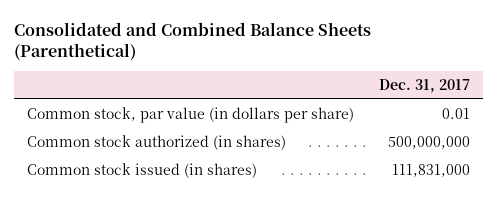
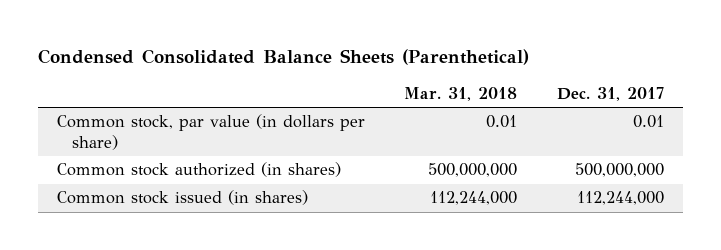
- Consolidated and Combined Balance Sheets (Parenthetical)
+ Condensed Consolidated Balance Sheets (Parenthetical)
- | Dec. 31, 2017
+ | Mar. 31, 2018 | Dec. 31, 2017
- Common stock issued (in shares) | 111,831,000
+ Common stock issued (in shares) | 112,244,000 | 112,244,000

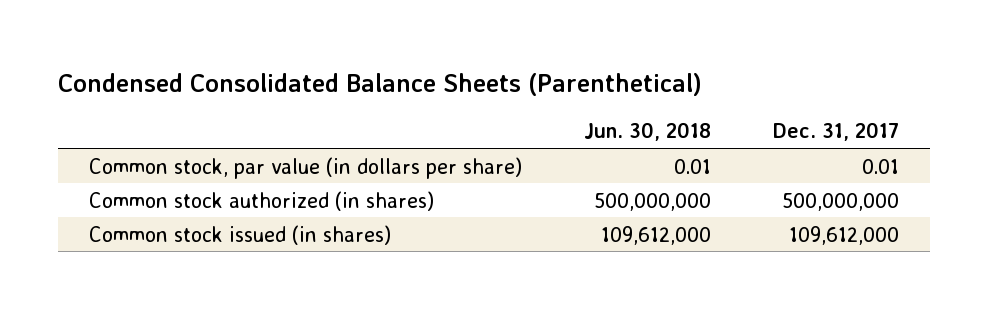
- | Mar. 31, 2018 | Dec. 31, 2017
+ | Jun. 30, 2018 | Dec. 31, 2017
- Common stock issued (in shares) | 112,244,000 | 112,244,000
+ Common stock issued (in shares) | 109,612,000 | 109,612,000

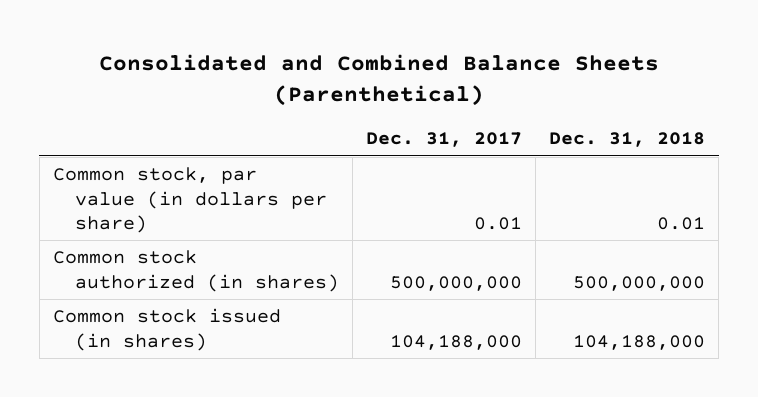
- Condensed Consolidated Balance Sheets (Parenthetical)
+ Consolidated and Combined Balance Sheets (Parenthetical)
- | Jun. 30, 2018 | Dec. 31, 2017
+ | Dec. 31, 2017 | Dec. 31, 2018
- Common stock issued (in shares) | 109,612,000 | 109,612,000
+ Common stock issued (in shares) | 104,188,000 | 104,188,000

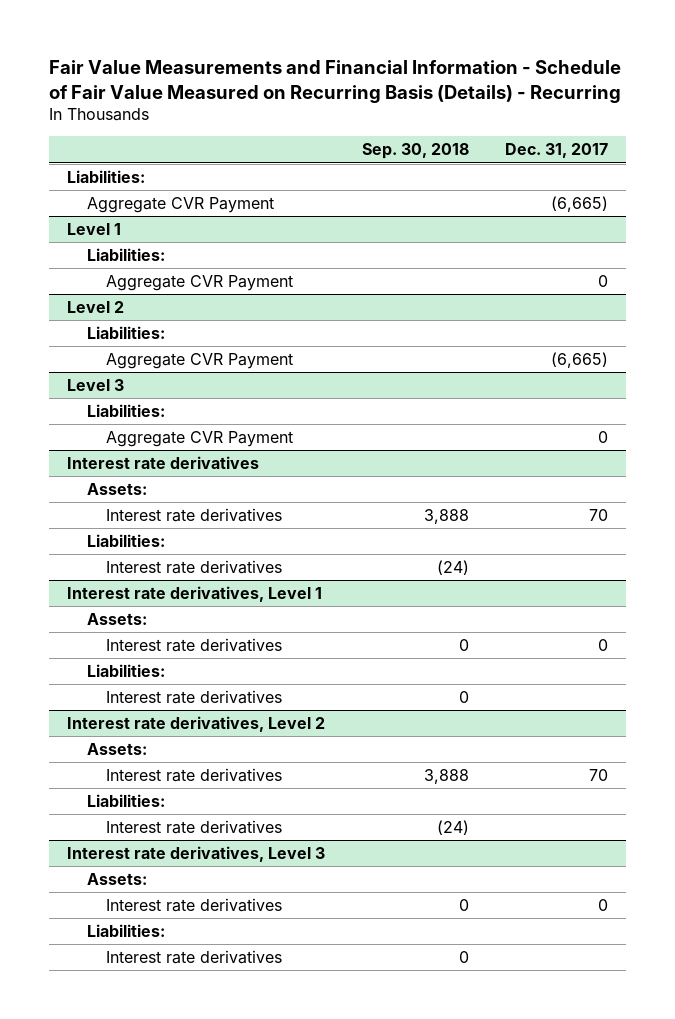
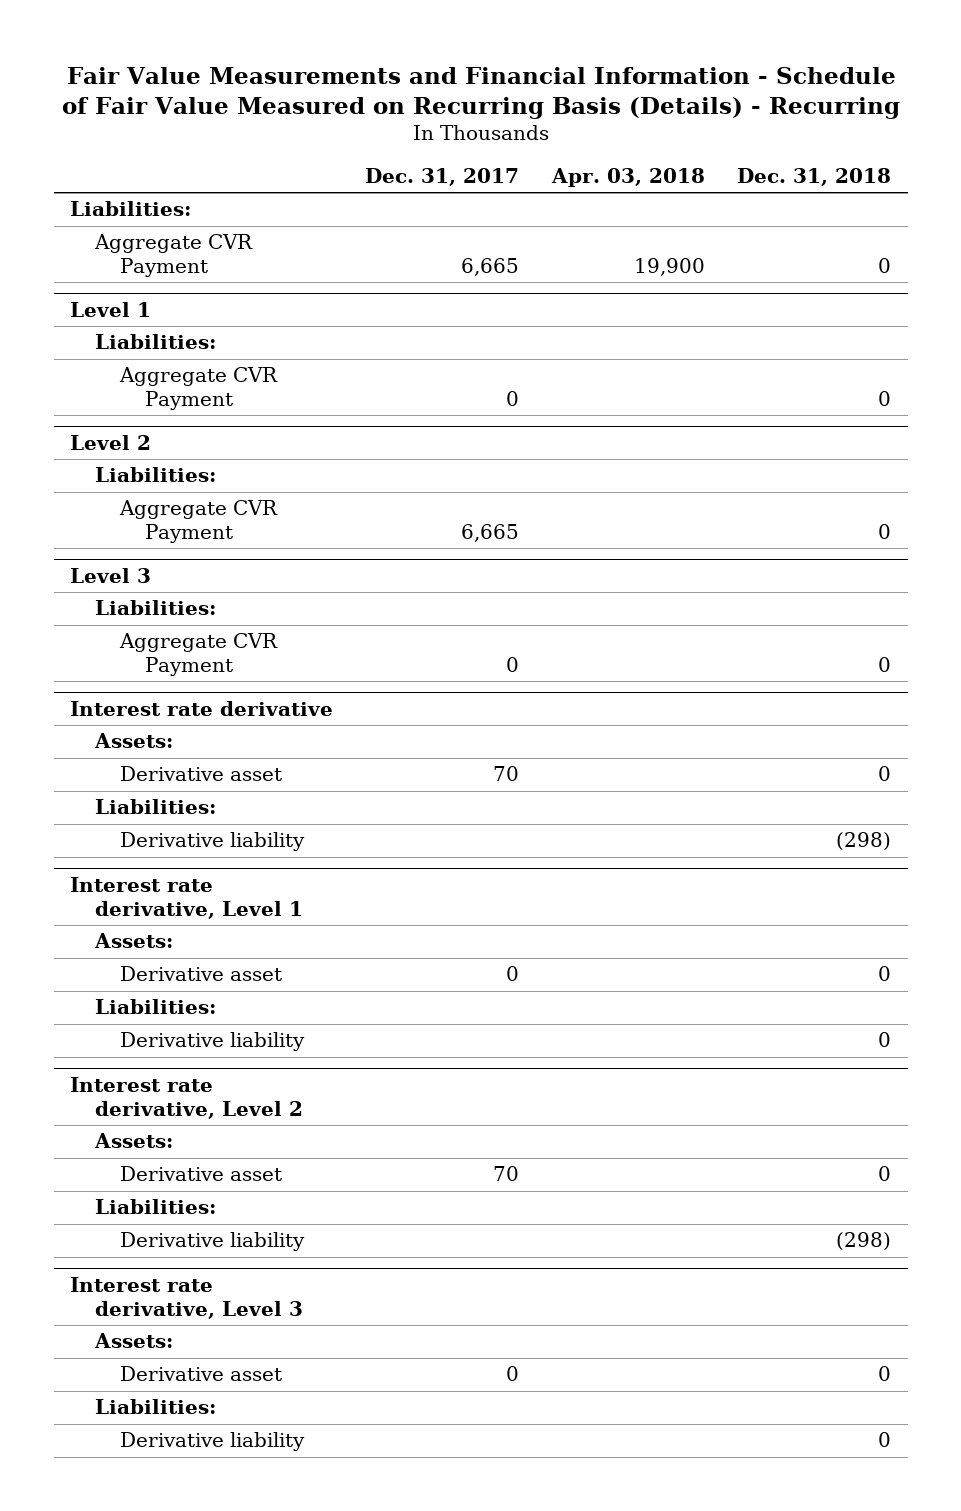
- | Sep. 30, 2018 | Dec. 31, 2017
+ | Dec. 31, 2017 | Apr. 03, 2018 | Dec. 31, 2018
- Aggregate CVR Payment | | (6,665)
+ Aggregate CVR Payment | 6,665 | 19,900 | 0
@ Level 2
- Aggregate CVR Payment | | (6,665)
+ Aggregate CVR Payment | 6,665 | | 0
- Interest rate derivatives
+ Interest rate derivative
- Interest rate derivatives | 3,888 | 70
+ Derivative asset | 70 | | 0
- Interest rate derivatives | (24) |
- Interest rate derivatives, Level 1
+ Derivative liability | | | (298)
+ Interest rate derivative, Level 1
- Interest rate derivatives | 0 | 0
+ Derivative asset | 0 | | 0
- Interest rate derivatives | 0 |
- Interest rate derivatives, Level 2
+ Derivative liability | | | 0
+ Interest rate derivative, Level 2
- Interest rate derivatives | 3,888 | 70
+ Derivative asset | 70 | | 0
- Interest rate derivatives | (24) |
- Interest rate derivatives, Level 3
+ Derivative liability | | | (298)
+ Interest rate derivative, Level 3
- Interest rate derivatives | 0 | 0
+ Derivative asset | 0 | | 0
- Interest rate derivatives | 0 |
+ Derivative liability | | | 0

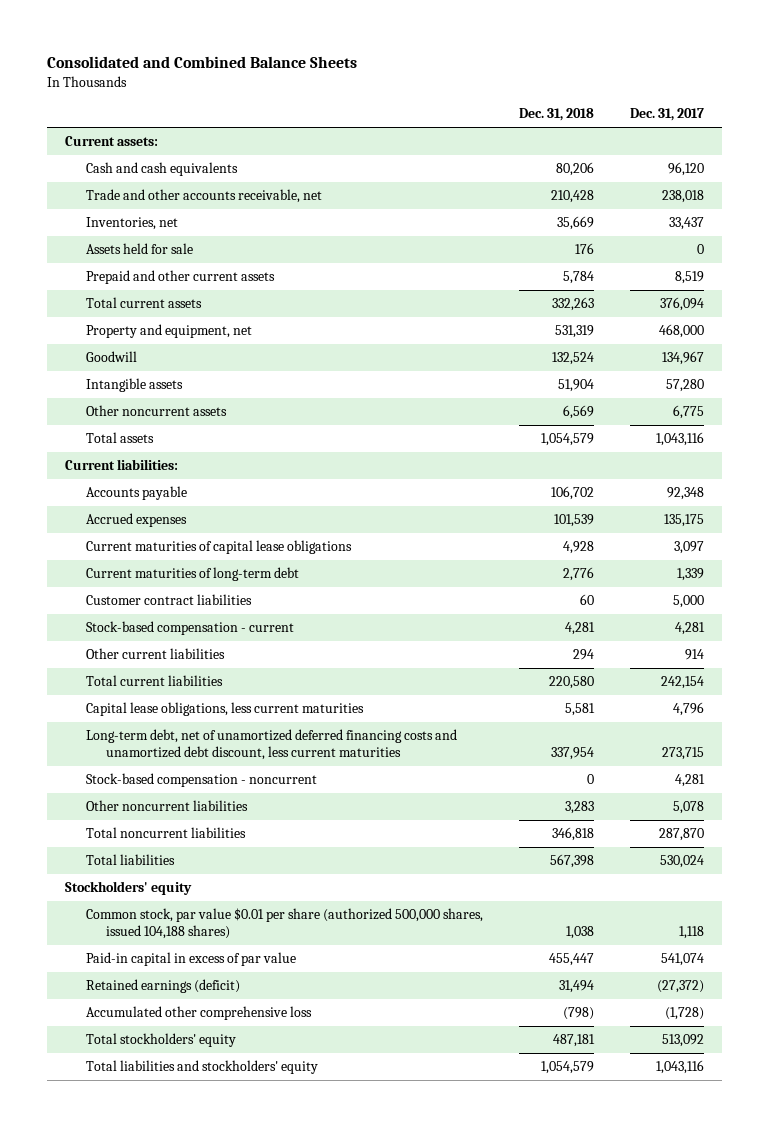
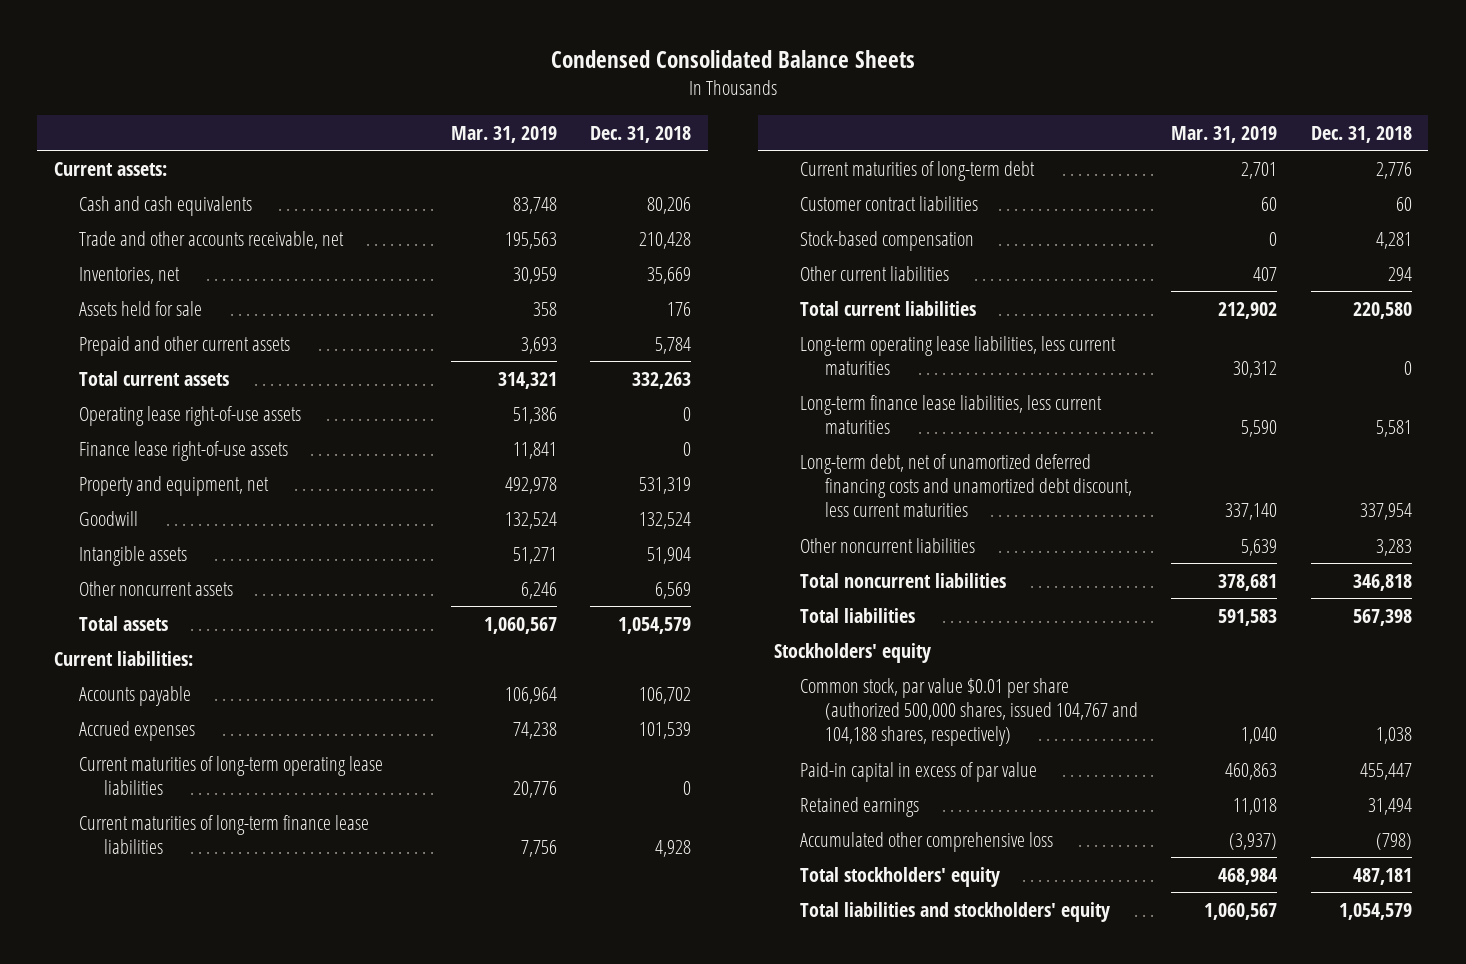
- Consolidated and Combined Balance Sheets
+ Condensed Consolidated Balance Sheets
- | Dec. 31, 2018 | Dec. 31, 2017
+ | Mar. 31, 2019 | Dec. 31, 2018
+ Operating lease right-of-use assets | 51,386 | 0
+ Finance lease right-of-use assets | 11,841 | 0
- Current maturities of capital lease obligations | 4,928 | 3,097
+ Current maturities of long-term operating lease liabilities | 20,776 | 0
+ Current maturities of long-term finance lease liabilities | 7,756 | 4,928
- Stock-based compensation - current | 4,281 | 4,281
+ Stock-based compensation | 0 | 4,281
- Capital lease obligations, less current maturities | 5,581 | 4,796
+ Long-term operating lease liabilities, less current maturities | 30,312 | 0
+ Long-term finance lease liabilities, less current maturities | 5,590 | 5,581
- Stock-based compensation - noncurrent | 0 | 4,281
- Common stock, par value $0.01 per share (authorized 500,000 shares, issued 104,188 shares) | 1,038 | 1,118
+ Common stock, par value $0.01 per share (authorized 500,000 shares, issued 104,767 and 104,188 shares, respectively) | 1,040 | 1,038
- Retained earnings (deficit) | 31,494 | (27,372)
+ Retained earnings | 11,018 | 31,494

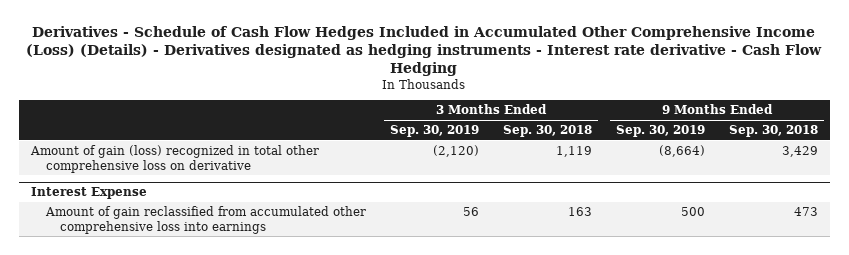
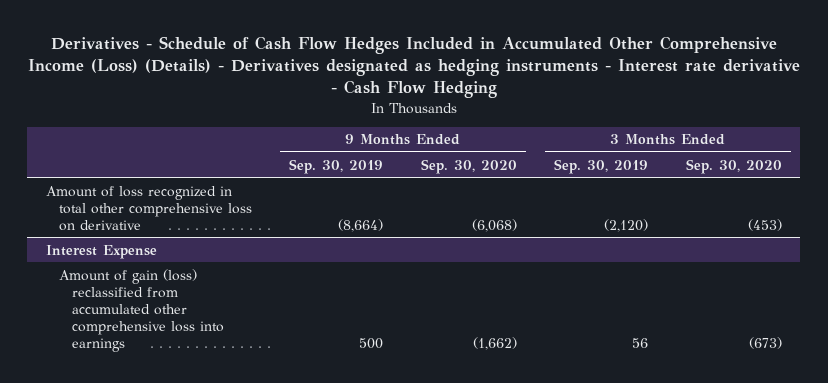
- | 3 Months Ended Sep. 30, 2019 | 3 Months Ended Sep. 30, 2018 | 9 Months Ended Sep. 30, 2019 | 9 Months Ended Sep. 30, 2018
+ | 9 Months Ended Sep. 30, 2019 | 9 Months Ended Sep. 30, 2020 | 3 Months Ended Sep. 30, 2019 | 3 Months Ended Sep. 30, 2020
- Amount of gain (loss) recognized in total other comprehensive loss on derivative | (2,120) | 1,119 | (8,664) | 3,429
+ Amount of loss recognized in total other comprehensive loss on derivative | (8,664) | (6,068) | (2,120) | (453)
@ Interest Expense
- Amount of gain reclassified from accumulated other comprehensive loss into earnings | 56 | 163 | 500 | 473
+ Amount of gain (loss) reclassified from accumulated other comprehensive loss into earnings | 500 | (1,662) | 56 | (673)

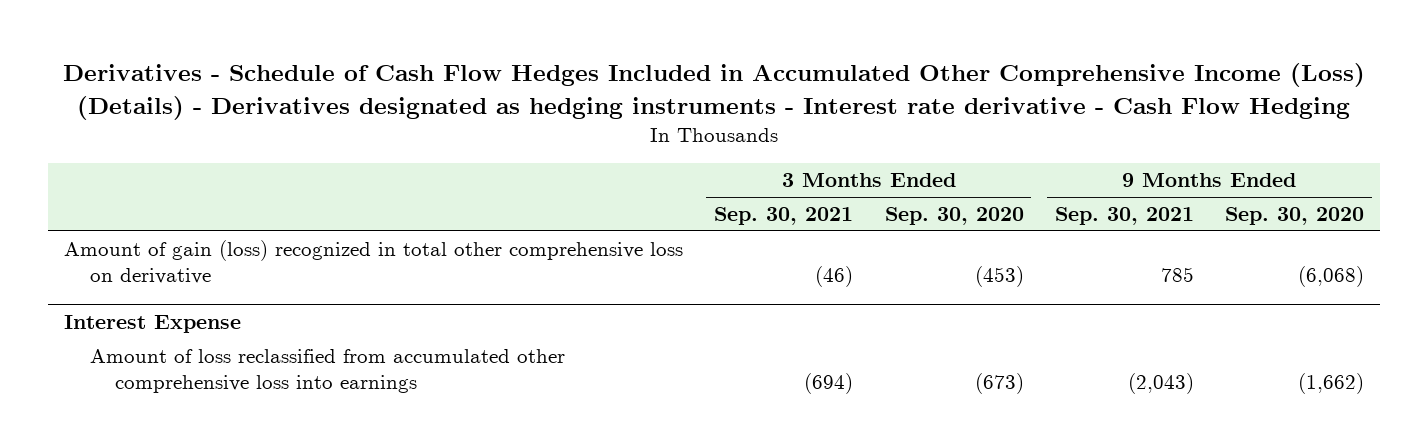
- | 9 Months Ended Sep. 30, 2019 | 9 Months Ended Sep. 30, 2020 | 3 Months Ended Sep. 30, 2019 | 3 Months Ended Sep. 30, 2020
+ | 3 Months Ended Sep. 30, 2021 | 3 Months Ended Sep. 30, 2020 | 9 Months Ended Sep. 30, 2021 | 9 Months Ended Sep. 30, 2020
- Amount of loss recognized in total other comprehensive loss on derivative | (8,664) | (6,068) | (2,120) | (453)
+ Amount of gain (loss) recognized in total other comprehensive loss on derivative | (46) | (453) | 785 | (6,068)
@ Interest Expense
- Amount of gain (loss) reclassified from accumulated other comprehensive loss into earnings | 500 | (1,662) | 56 | (673)
+ Amount of loss reclassified from accumulated other comprehensive loss into earnings | (694) | (673) | (2,043) | (1,662)

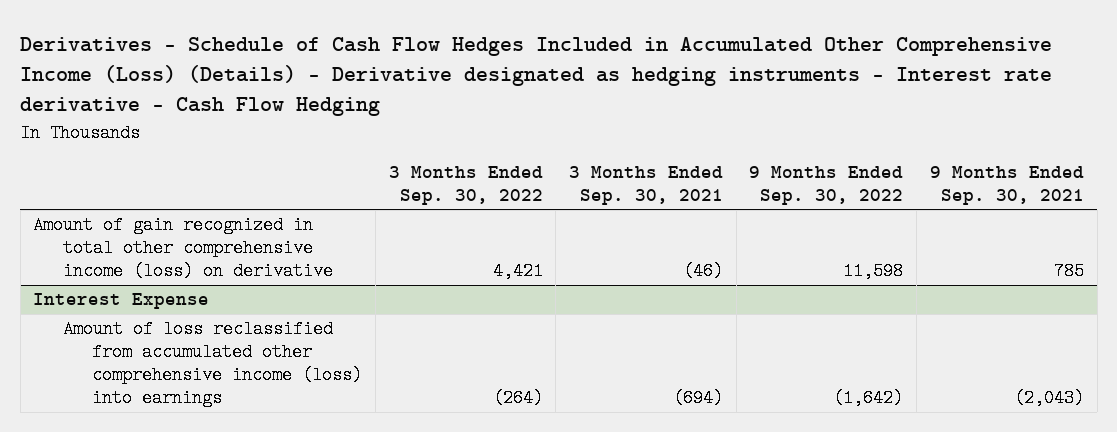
- Derivatives - Schedule of Cash Flow Hedges Included in Accumulated Other Comprehensive Income (Loss) (Details) - Derivatives designated as hedging instruments - Interest rate derivative - Cash Flow Hedging
+ Derivatives - Schedule of Cash Flow Hedges Included in Accumulated Other Comprehensive Income (Loss) (Details) - Derivative designated as hedging instruments - Interest rate derivative - Cash Flow Hedging
- | 3 Months Ended Sep. 30, 2021 | 3 Months Ended Sep. 30, 2020 | 9 Months Ended Sep. 30, 2021 | 9 Months Ended Sep. 30, 2020
+ | 3 Months Ended Sep. 30, 2022 | 3 Months Ended Sep. 30, 2021 | 9 Months Ended Sep. 30, 2022 | 9 Months Ended Sep. 30, 2021
- Amount of gain (loss) recognized in total other comprehensive loss on derivative | (46) | (453) | 785 | (6,068)
+ Amount of gain recognized in total other comprehensive income (loss) on derivative | 4,421 | (46) | 11,598 | 785
@ Interest Expense
- Amount of loss reclassified from accumulated other comprehensive loss into earnings | (694) | (673) | (2,043) | (1,662)
+ Amount of loss reclassified from accumulated other comprehensive income (loss) into earnings | (264) | (694) | (1,642) | (2,043)

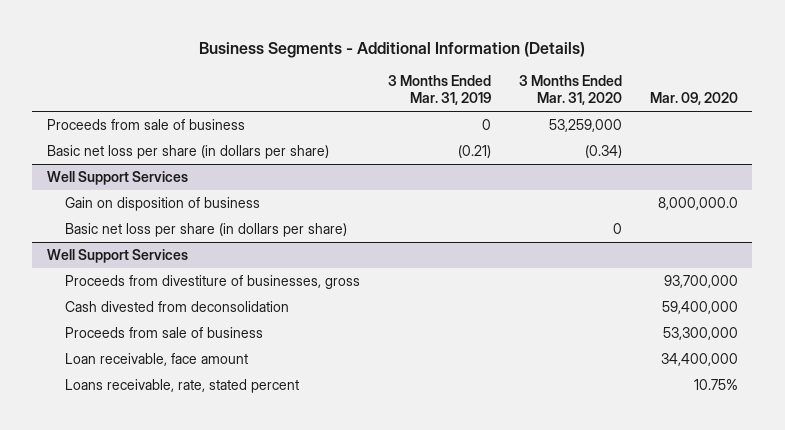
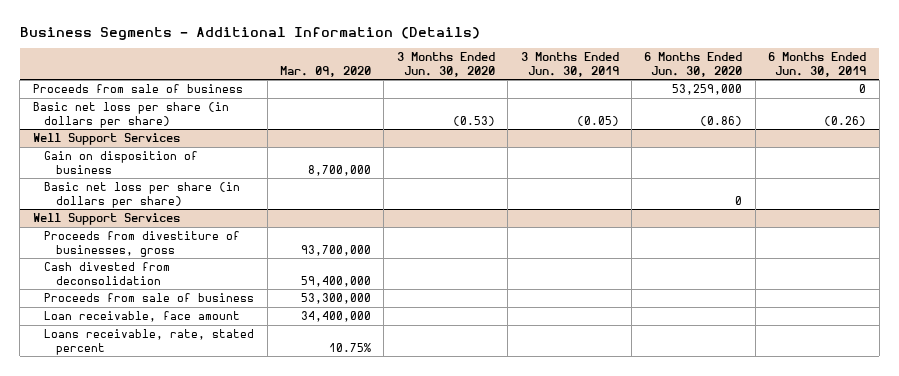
- | 3 Months Ended Mar. 31, 2019 | 3 Months Ended Mar. 31, 2020 | Mar. 09, 2020
+ | Mar. 09, 2020 | 3 Months Ended Jun. 30, 2020 | 3 Months Ended Jun. 30, 2019 | 6 Months Ended Jun. 30, 2020 | 6 Months Ended Jun. 30, 2019
@ Well Support Services
- Gain on disposition of business | | | 8,000,000.0
+ Gain on disposition of business | 8,700,000 | | | |

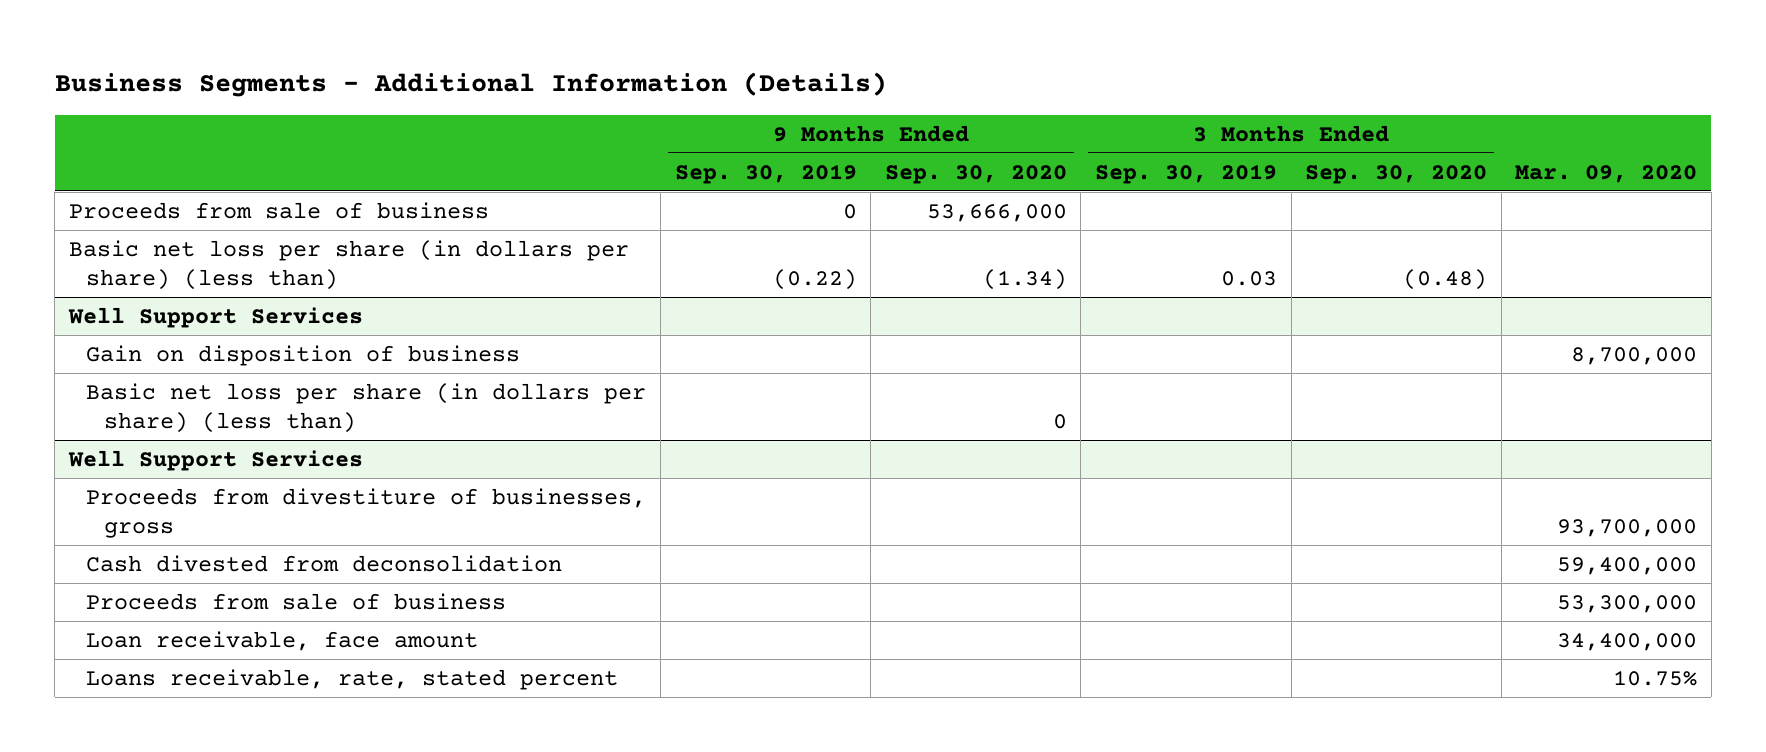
- | Mar. 09, 2020 | 3 Months Ended Jun. 30, 2020 | 3 Months Ended Jun. 30, 2019 | 6 Months Ended Jun. 30, 2020 | 6 Months Ended Jun. 30, 2019
+ | 9 Months Ended Sep. 30, 2019 | 9 Months Ended Sep. 30, 2020 | 3 Months Ended Sep. 30, 2019 | 3 Months Ended Sep. 30, 2020 | Mar. 09, 2020
- Basic net loss per share (in dollars per share) | | (0.53) | (0.05) | (0.86) | (0.26)
+ Basic net loss per share (in dollars per share) (less than) | (0.22) | (1.34) | 0.03 | (0.48) |
@ Well Support Services
- Basic net loss per share (in dollars per share) | | | | 0 |
+ Basic net loss per share (in dollars per share) (less than) | | 0 | | |

